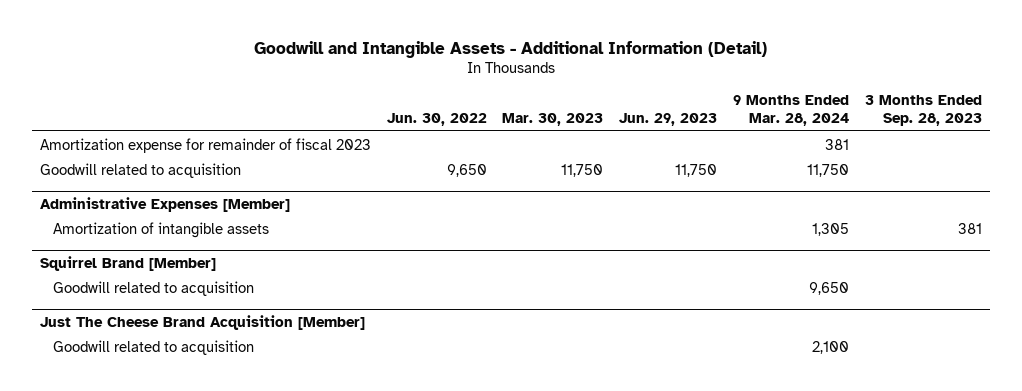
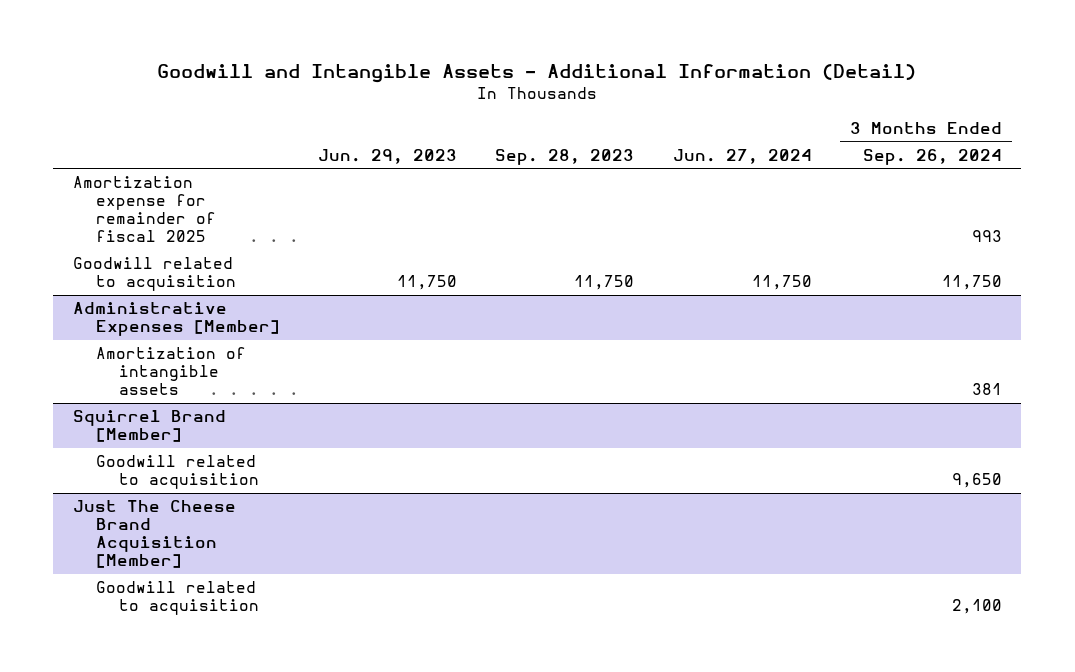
- | Jun. 30, 2022 | Mar. 30, 2023 | Jun. 29, 2023 | 9 Months Ended Mar. 28, 2024 | 3 Months Ended Sep. 28, 2023
+ | Jun. 29, 2023 | Sep. 28, 2023 | Jun. 27, 2024 | 3 Months Ended Sep. 26, 2024
- Amortization expense for remainder of fiscal 2023 | | | | 381 |
+ Amortization expense for remainder of fiscal 2025 | | | | 993

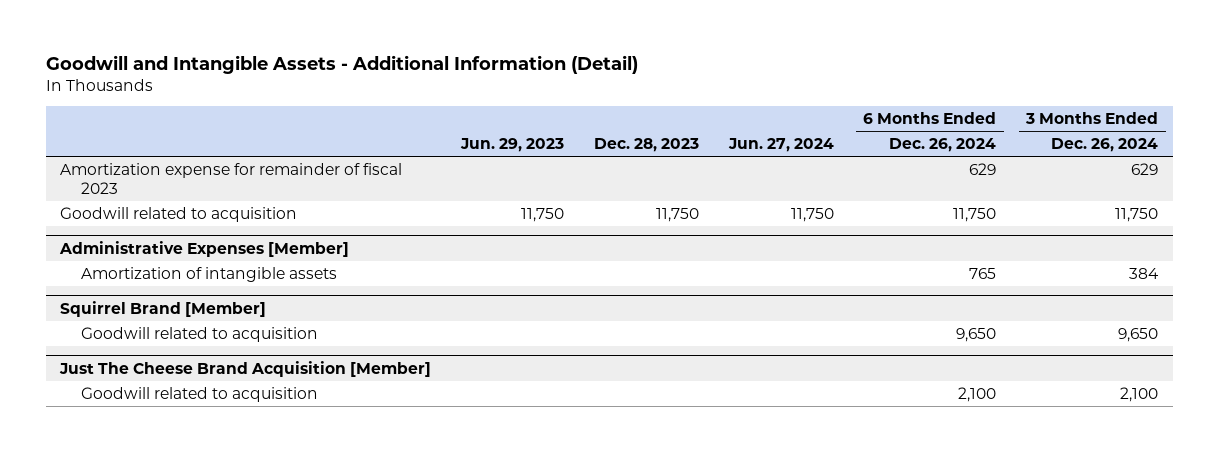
- | Jun. 29, 2023 | Sep. 28, 2023 | Jun. 27, 2024 | 3 Months Ended Sep. 26, 2024
+ | Jun. 29, 2023 | Dec. 28, 2023 | Jun. 27, 2024 | 6 Months Ended Dec. 26, 2024 | 3 Months Ended Dec. 26, 2024
- Amortization expense for remainder of fiscal 2025 | | | | 993
+ Amortization expense for remainder of fiscal 2023 | | | | 629 | 629

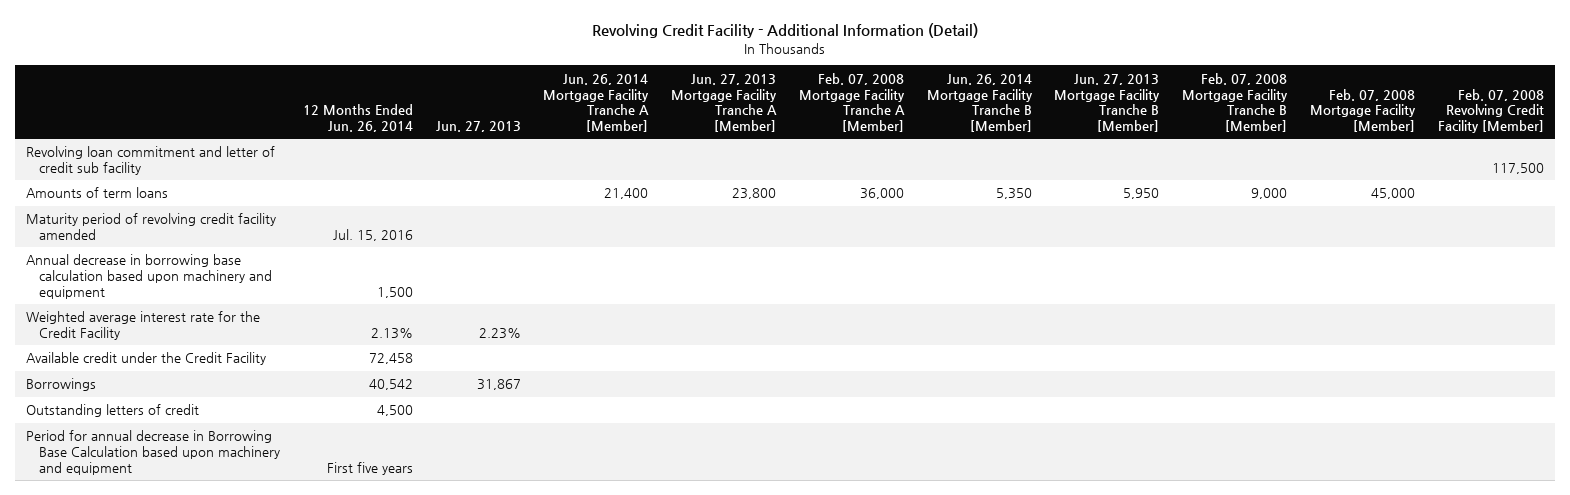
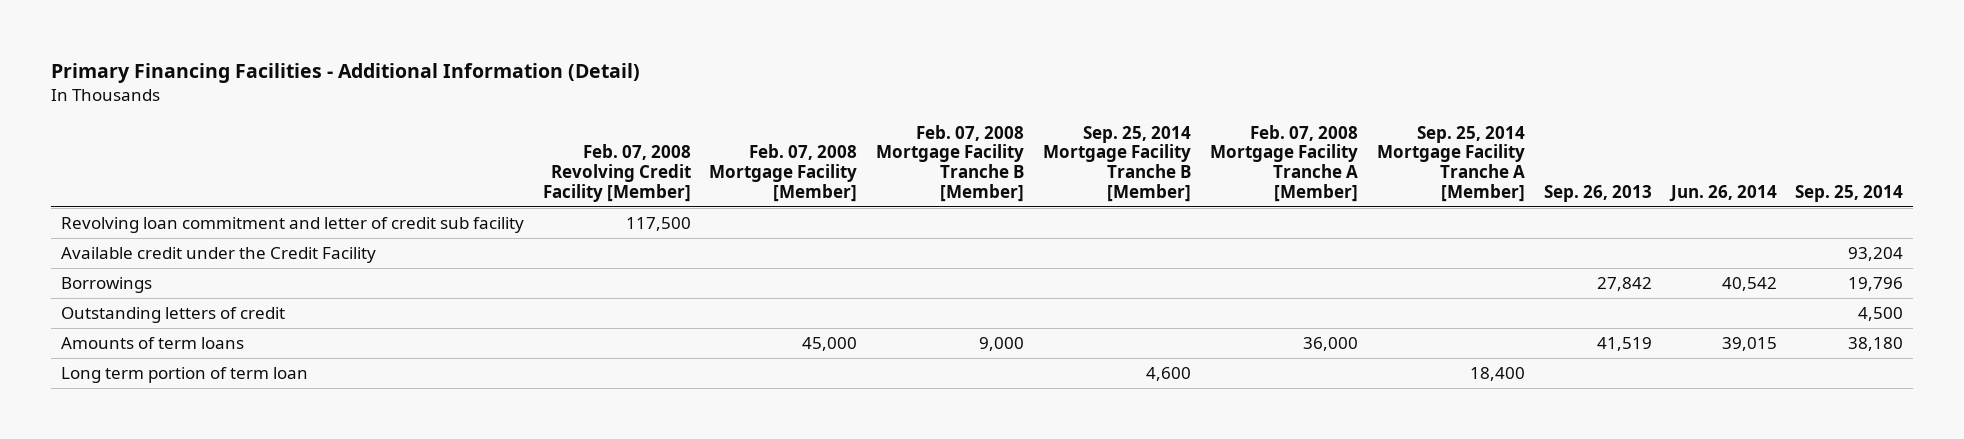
- Revolving Credit Facility - Additional Information (Detail)
+ Primary Financing Facilities - Additional Information (Detail)
- | 12 Months Ended Jun. 26, 2014 | Jun. 27, 2013 | Jun. 26, 2014 Mortgage Facility Tranche A [Member] | Jun. 27, 2013 Mortgage Facility Tranche A [Member] | Feb. 07, 2008 Mortgage Facility Tranche A [Member] | Jun. 26, 2014 Mortgage Facility Tranche B [Member] | Jun. 27, 2013 Mortgage Facility Tranche B [Member] | Feb. 07, 2008 Mortgage Facility Tranche B [Member] | Feb. 07, 2008 Mortgage Facility [Member] | Feb. 07, 2008 Revolving Credit Facility [Member]
+ | Feb. 07, 2008 Revolving Credit Facility [Member] | Feb. 07, 2008 Mortgage Facility [Member] | Feb. 07, 2008 Mortgage Facility Tranche B [Member] | Sep. 25, 2014 Mortgage Facility Tranche B [Member] | Feb. 07, 2008 Mortgage Facility Tranche A [Member] | Sep. 25, 2014 Mortgage Facility Tranche A [Member] | Sep. 26, 2013 | Jun. 26, 2014 | Sep. 25, 2014
- Maturity period of revolving credit facility amended | Jul. 15, 2016 | | | | | | | | |
- Annual decrease in borrowing base calculation based upon machinery and equipment | 1,500 | | | | | | | | |
- Weighted average interest rate for the Credit Facility | 2.13% | 2.23% | | | | | | | |
- Period for annual decrease in Borrowing Base Calculation based upon machinery and equipment | First five years | | | | | | | | |
moved down: Amounts of term loans | | 45,000 | 9,000 | | 36,000 | | 41,519 | 39,015 | 38,180
+ Long term portion of term loan | | | | 4,600 | | 18,400 | | |

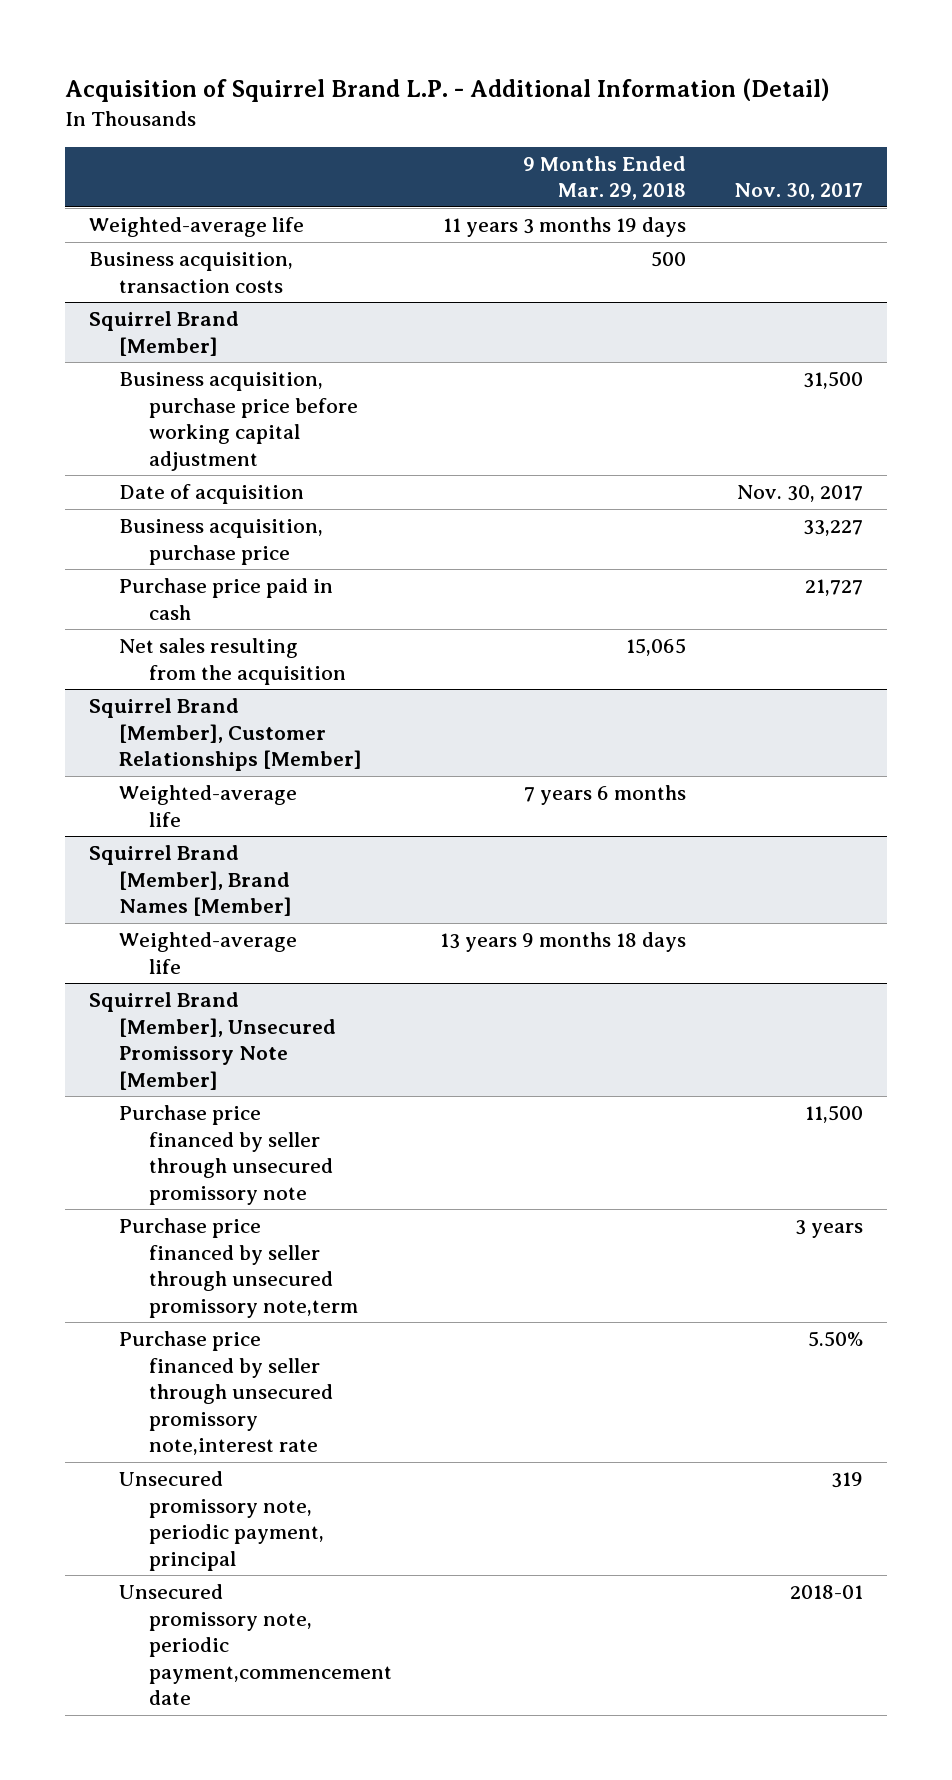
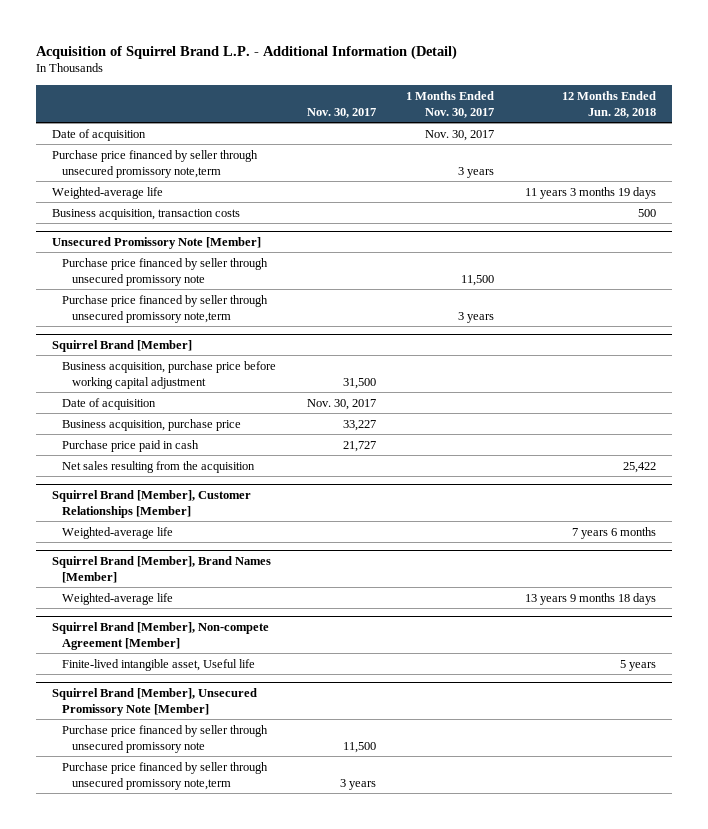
- | 9 Months Ended Mar. 29, 2018 | Nov. 30, 2017
+ | Nov. 30, 2017 | 1 Months Ended Nov. 30, 2017 | 12 Months Ended Jun. 28, 2018
+ Date of acquisition | | Nov. 30, 2017 |
+ Purchase price financed by seller through unsecured promissory note,term | | 3 years |
+ Unsecured Promissory Note [Member]
+ Purchase price financed by seller through unsecured promissory note | | 11,500 |
+ Purchase price financed by seller through unsecured promissory note,term | | 3 years |
+ Squirrel Brand [Member], Non-compete Agreement [Member]
+ Finite-lived intangible asset, Useful life | | | 5 years
@ Squirrel Brand [Member], Unsecured Promissory Note [Member]
- Purchase price financed by seller through unsecured promissory note,interest rate | | 5.50%
- Unsecured promissory note, periodic payment, principal | | 319
- Unsecured promissory note, periodic payment,commencement date | | 2018-01

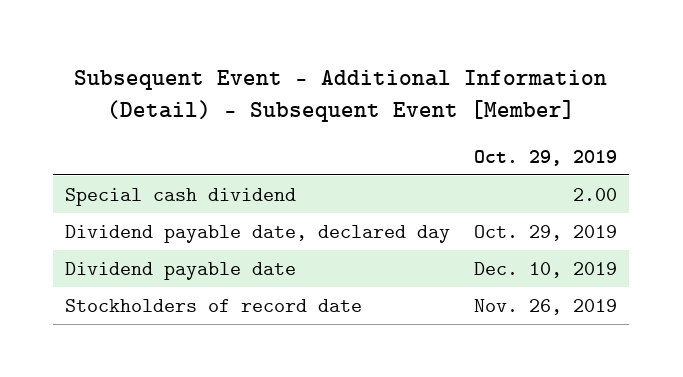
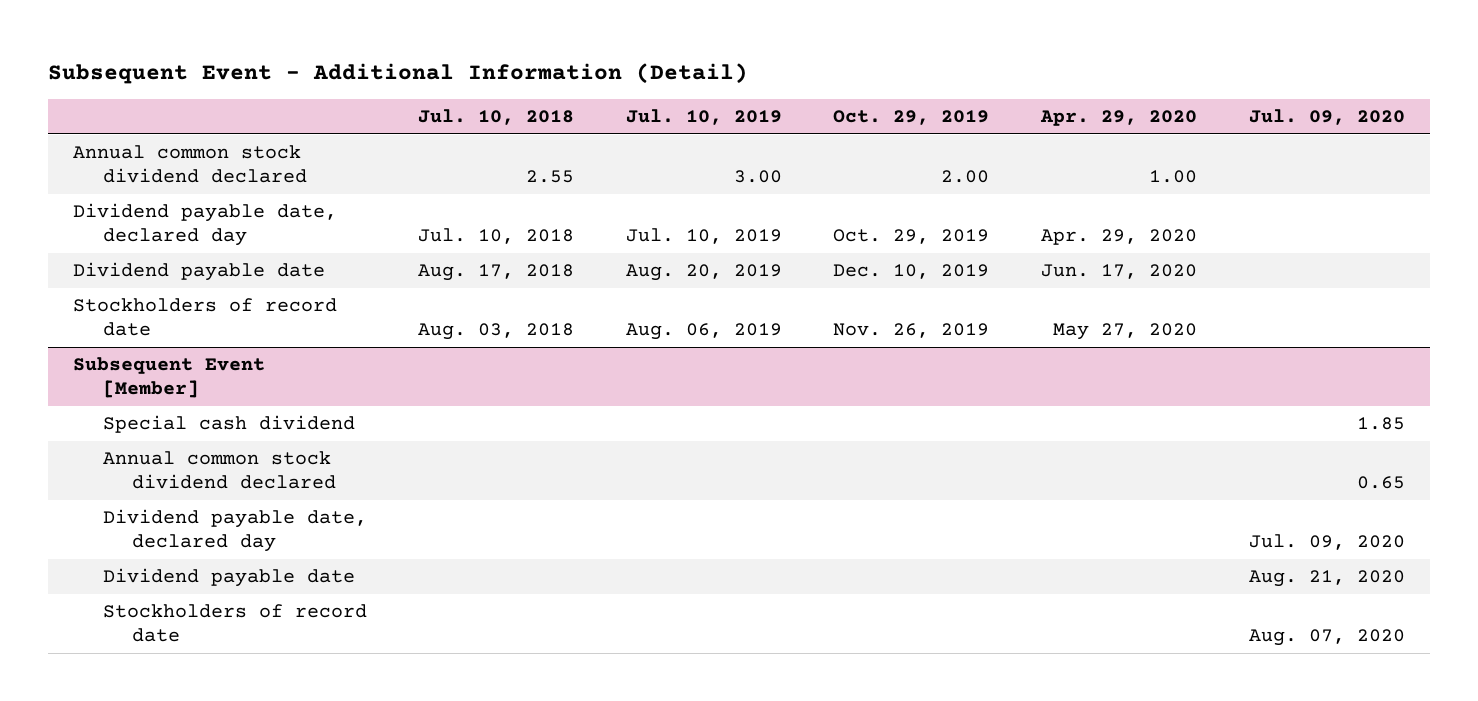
- Subsequent Event - Additional Information (Detail) - Subsequent Event [Member]
+ Subsequent Event - Additional Information (Detail)
- | Oct. 29, 2019
+ | Jul. 10, 2018 | Jul. 10, 2019 | Oct. 29, 2019 | Apr. 29, 2020 | Jul. 09, 2020
- Special cash dividend | 2.00
+ Annual common stock dividend declared | 2.55 | 3.00 | 2.00 | 1.00 |
+ Subsequent Event [Member]
+ Special cash dividend | | | | | 1.85
+ Annual common stock dividend declared | | | | | 0.65
+ Dividend payable date, declared day | | | | | Jul. 09, 2020
+ Dividend payable date | | | | | Aug. 21, 2020
+ Stockholders of record date | | | | | Aug. 07, 2020

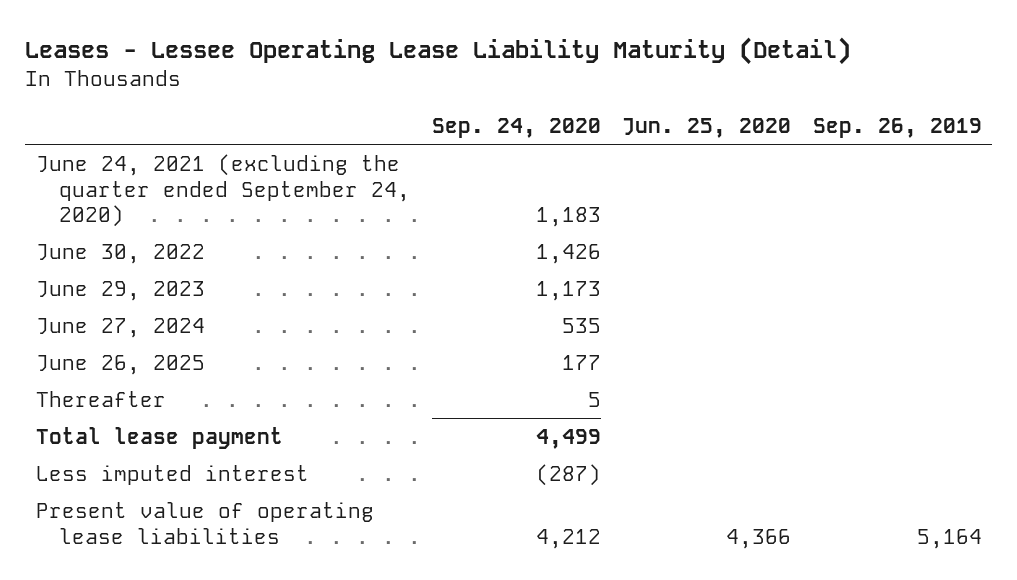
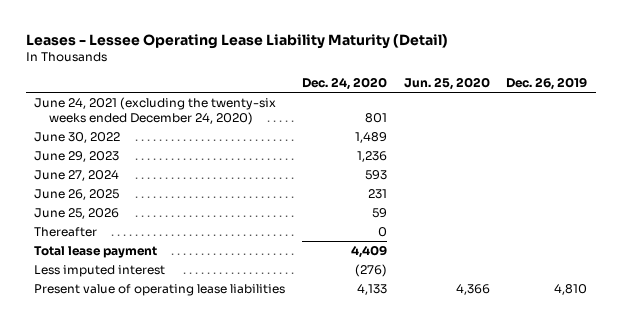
- | Sep. 24, 2020 | Jun. 25, 2020 | Sep. 26, 2019
+ | Dec. 24, 2020 | Jun. 25, 2020 | Dec. 26, 2019
- June 24, 2021 (excluding the quarter ended September 24, 2020) | 1,183 | |
+ June 24, 2021 (excluding the twenty-six weeks ended December 24, 2020) | 801 | |
+ June 25, 2026 | 59 | |

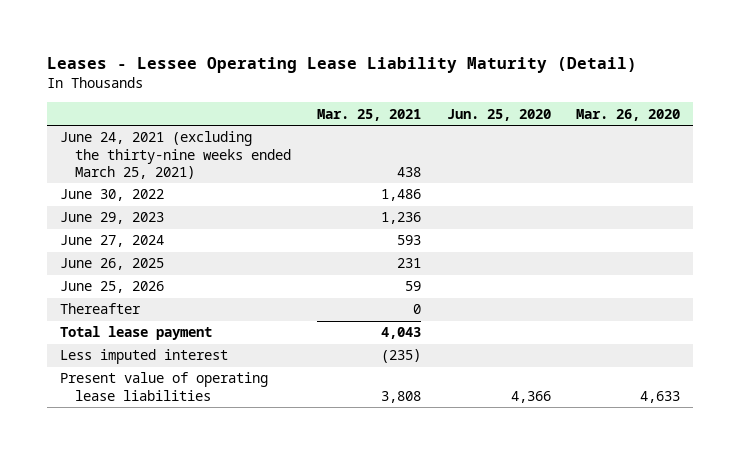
- | Dec. 24, 2020 | Jun. 25, 2020 | Dec. 26, 2019
+ | Mar. 25, 2021 | Jun. 25, 2020 | Mar. 26, 2020
- June 24, 2021 (excluding the twenty-six weeks ended December 24, 2020) | 801 | |
+ June 24, 2021 (excluding the thirty-nine weeks ended March 25, 2021) | 438 | |

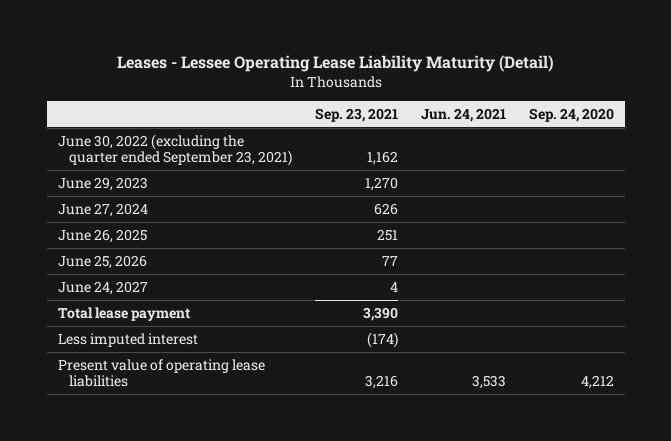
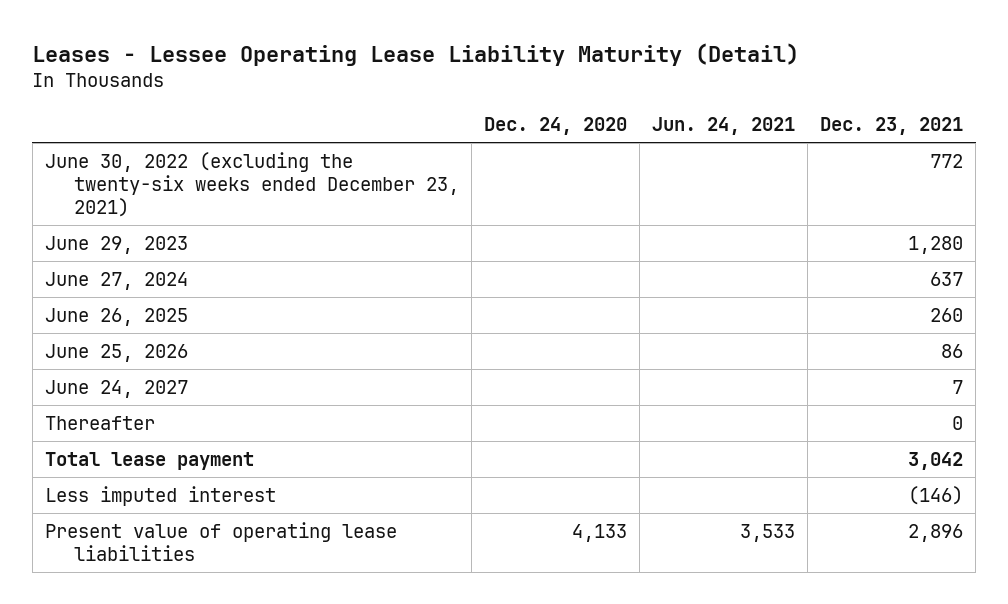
- | Sep. 23, 2021 | Jun. 24, 2021 | Sep. 24, 2020
+ | Dec. 24, 2020 | Jun. 24, 2021 | Dec. 23, 2021
- June 30, 2022 (excluding the quarter ended September 23, 2021) | 1,162 | |
+ June 30, 2022 (excluding the twenty-six weeks ended December 23, 2021) | | | 772
+ Thereafter | | | 0

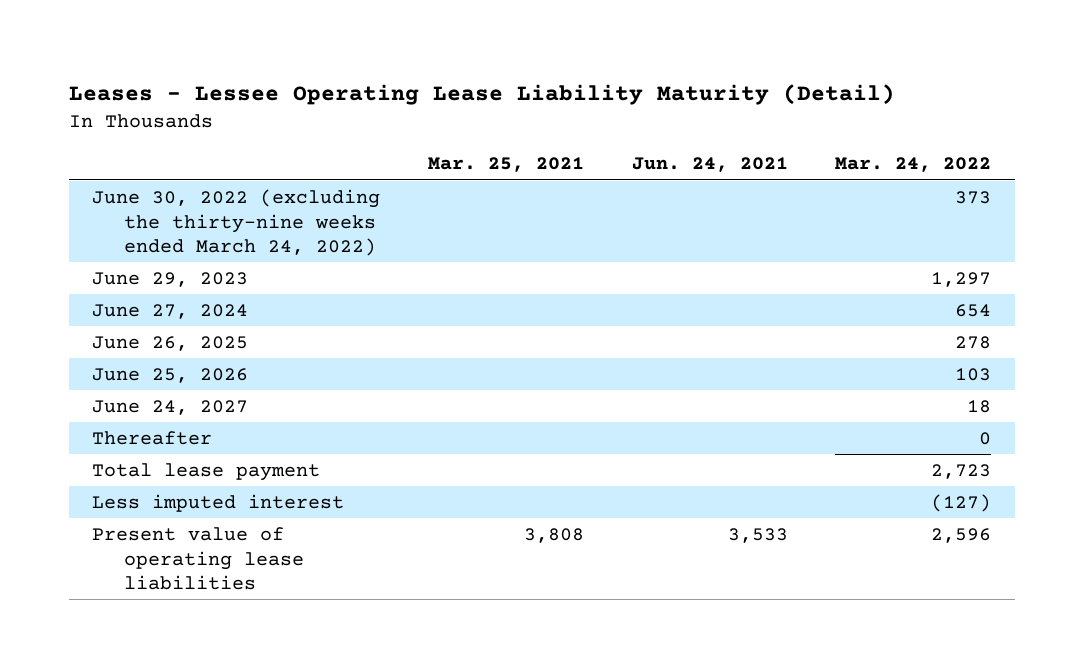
- | Dec. 24, 2020 | Jun. 24, 2021 | Dec. 23, 2021
+ | Mar. 25, 2021 | Jun. 24, 2021 | Mar. 24, 2022
- June 30, 2022 (excluding the twenty-six weeks ended December 23, 2021) | | | 772
+ June 30, 2022 (excluding the thirty-nine weeks ended March 24, 2022) | | | 373

